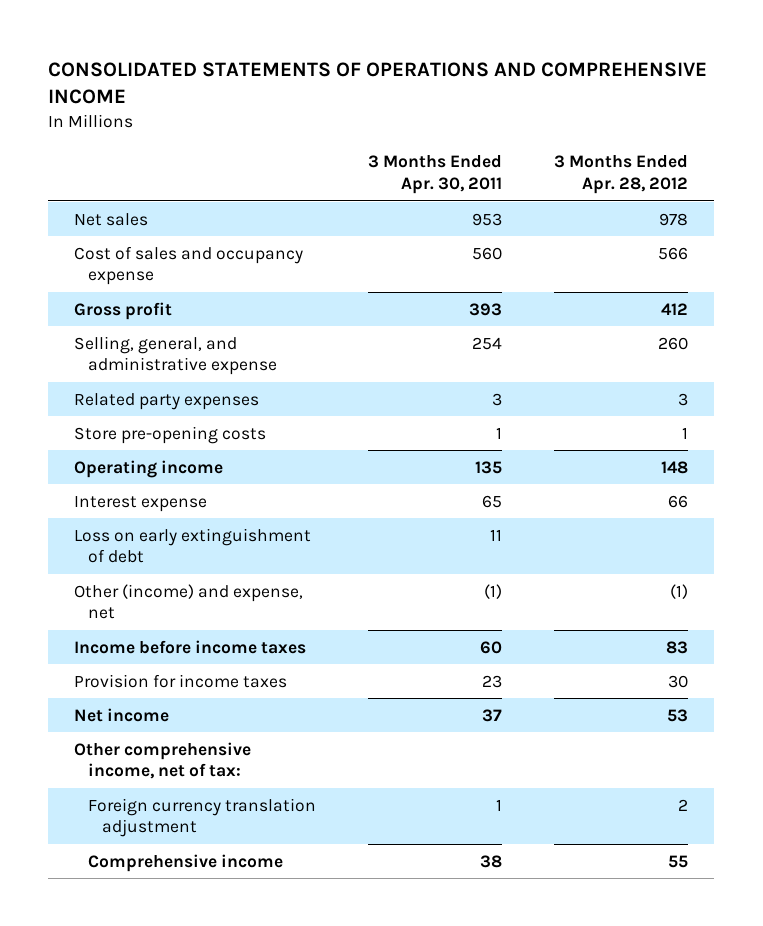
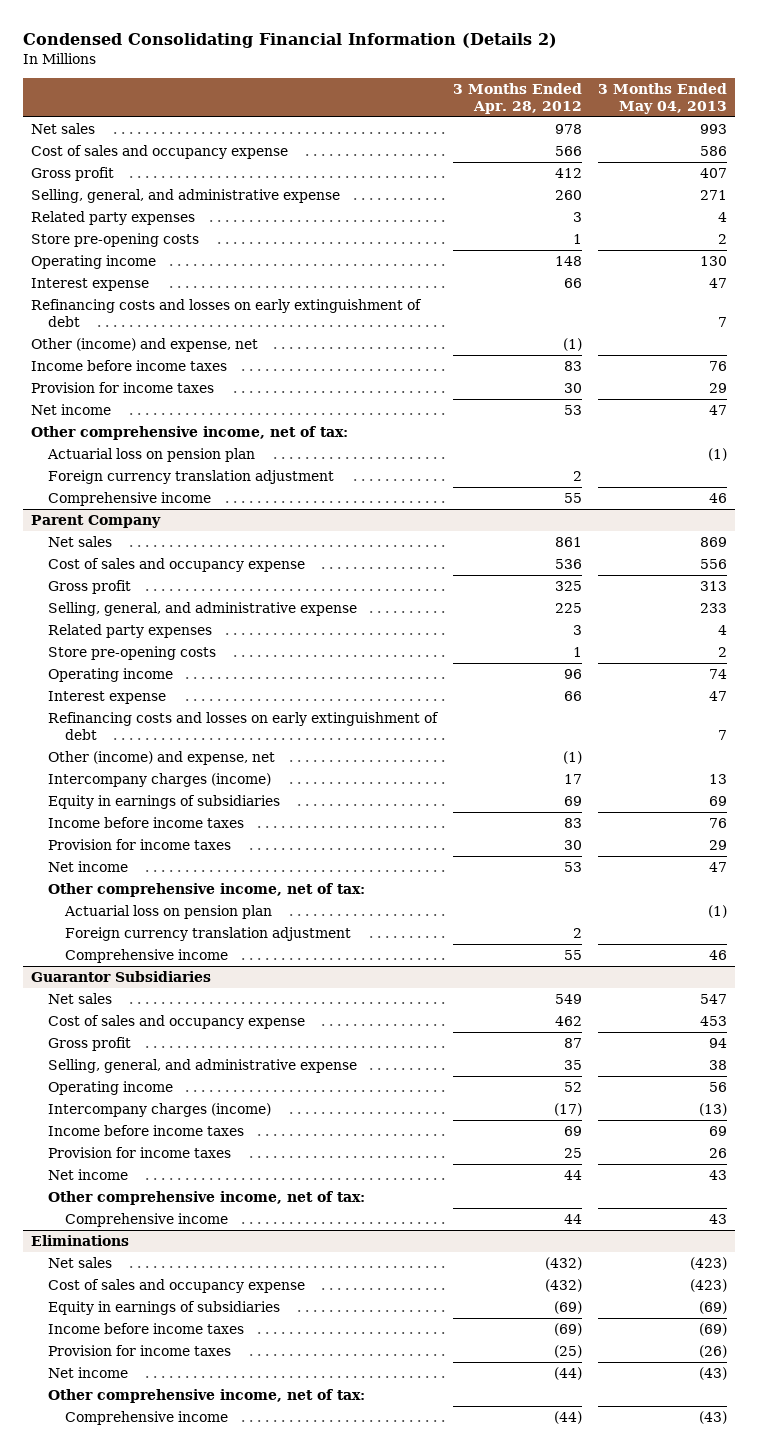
- CONSOLIDATED STATEMENTS OF OPERATIONS AND COMPREHENSIVE INCOME
+ Condensed Consolidating Financial Information (Details 2)
- | 3 Months Ended Apr. 30, 2011 | 3 Months Ended Apr. 28, 2012
+ | 3 Months Ended Apr. 28, 2012 | 3 Months Ended May 04, 2013
- Loss on early extinguishment of debt | 11 |
+ Refinancing costs and losses on early extinguishment of debt | | 7
+ Actuarial loss on pension plan | | (1)
+ Parent Company
+ Net sales | 861 | 869
+ Cost of sales and occupancy expense | 536 | 556
+ Gross profit | 325 | 313
+ Selling, general, and administrative expense | 225 | 233
+ Related party expenses | 3 | 4
+ Store pre-opening costs | 1 | 2
+ Operating income | 96 | 74
+ Interest expense | 66 | 47
+ Refinancing costs and losses on early extinguishment of debt | | 7
+ Other (income) and expense, net | (1) |
+ Intercompany charges (income) | 17 | 13
+ Equity in earnings of subsidiaries | 69 | 69
+ Income before income taxes | 83 | 76
+ Provision for income taxes | 30 | 29
+ Net income | 53 | 47
+ Other comprehensive income, net of tax:
+ Actuarial loss on pension plan | | (1)
+ Foreign currency translation adjustment | 2 |
+ Comprehensive income | 55 | 46
+ Guarantor Subsidiaries
+ Net sales | 549 | 547
+ Cost of sales and occupancy expense | 462 | 453
+ Gross profit | 87 | 94
+ Selling, general, and administrative expense | 35 | 38
+ Operating income | 52 | 56
+ Intercompany charges (income) | (17) | (13)
+ Income before income taxes | 69 | 69
+ Provision for income taxes | 25 | 26
+ Net income | 44 | 43
+ Other comprehensive income, net of tax:
+ Comprehensive income | 44 | 43
+ Eliminations
+ Net sales | (432) | (423)
+ Cost of sales and occupancy expense | (432) | (423)
+ Equity in earnings of subsidiaries | (69) | (69)
+ Income before income taxes | (69) | (69)
+ Provision for income taxes | (25) | (26)
+ Net income | (44) | (43)
+ Other comprehensive income, net of tax:
+ Comprehensive income | (44) | (43)

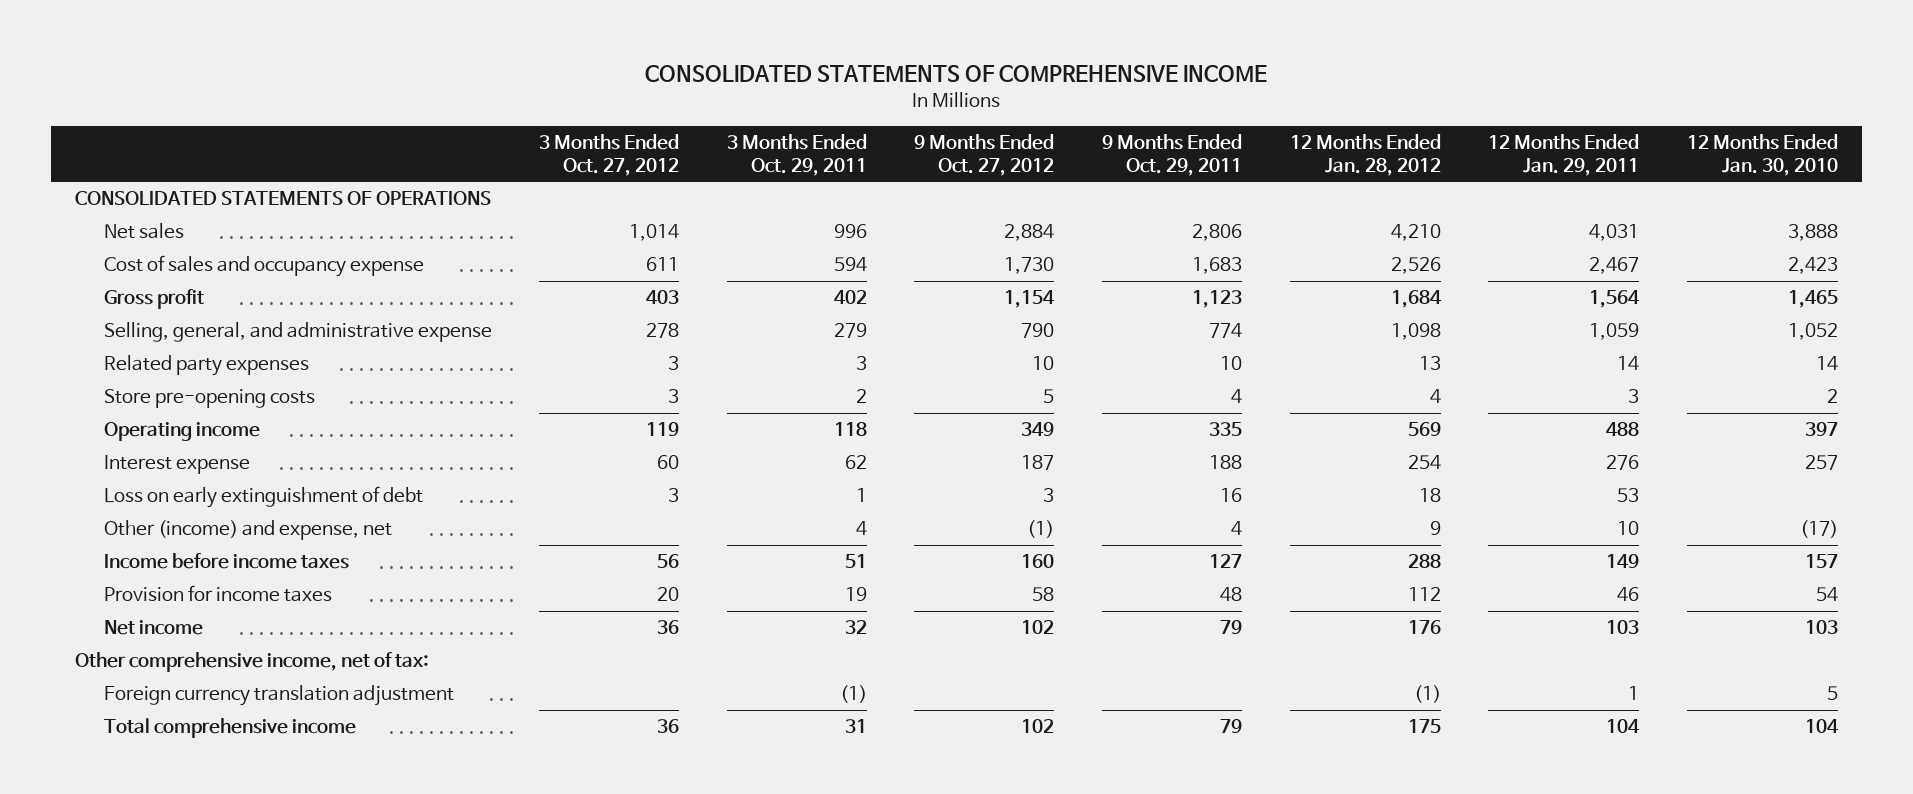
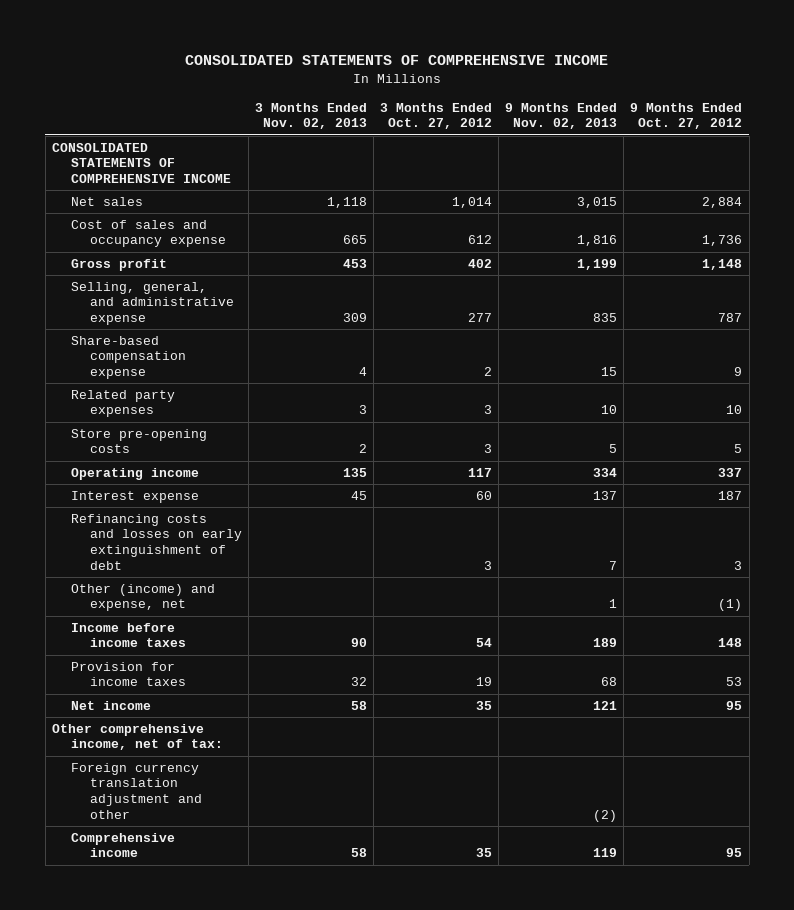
- | 3 Months Ended Oct. 27, 2012 | 3 Months Ended Oct. 29, 2011 | 9 Months Ended Oct. 27, 2012 | 9 Months Ended Oct. 29, 2011 | 12 Months Ended Jan. 28, 2012 | 12 Months Ended Jan. 29, 2011 | 12 Months Ended Jan. 30, 2010
+ | 3 Months Ended Nov. 02, 2013 | 3 Months Ended Oct. 27, 2012 | 9 Months Ended Nov. 02, 2013 | 9 Months Ended Oct. 27, 2012
- CONSOLIDATED STATEMENTS OF OPERATIONS
+ CONSOLIDATED STATEMENTS OF COMPREHENSIVE INCOME
- Cost of sales and occupancy expense | 611 | 594 | 1,730 | 1,683 | 2,526 | 2,467 | 2,423
- Gross profit | 403 | 402 | 1,154 | 1,123 | 1,684 | 1,564 | 1,465
- Selling, general, and administrative expense | 278 | 279 | 790 | 774 | 1,098 | 1,059 | 1,052
+ Cost of sales and occupancy expense | 665 | 612 | 1,816 | 1,736
+ Gross profit | 453 | 402 | 1,199 | 1,148
+ Selling, general, and administrative expense | 309 | 277 | 835 | 787
+ Share-based compensation expense | 4 | 2 | 15 | 9
- Operating income | 119 | 118 | 349 | 335 | 569 | 488 | 397
+ Operating income | 135 | 117 | 334 | 337
- Loss on early extinguishment of debt | 3 | 1 | 3 | 16 | 18 | 53 |
+ Refinancing costs and losses on early extinguishment of debt | | 3 | 7 | 3
- Income before income taxes | 56 | 51 | 160 | 127 | 288 | 149 | 157
- Provision for income taxes | 20 | 19 | 58 | 48 | 112 | 46 | 54
- Net income | 36 | 32 | 102 | 79 | 176 | 103 | 103
+ Income before income taxes | 90 | 54 | 189 | 148
+ Provision for income taxes | 32 | 19 | 68 | 53
+ Net income | 58 | 35 | 121 | 95
- Foreign currency translation adjustment | | (1) | | | (1) | 1 | 5
- Total comprehensive income | 36 | 31 | 102 | 79 | 175 | 104 | 104
+ Foreign currency translation adjustment and other | | | (2) |
+ Comprehensive income | 58 | 35 | 119 | 95

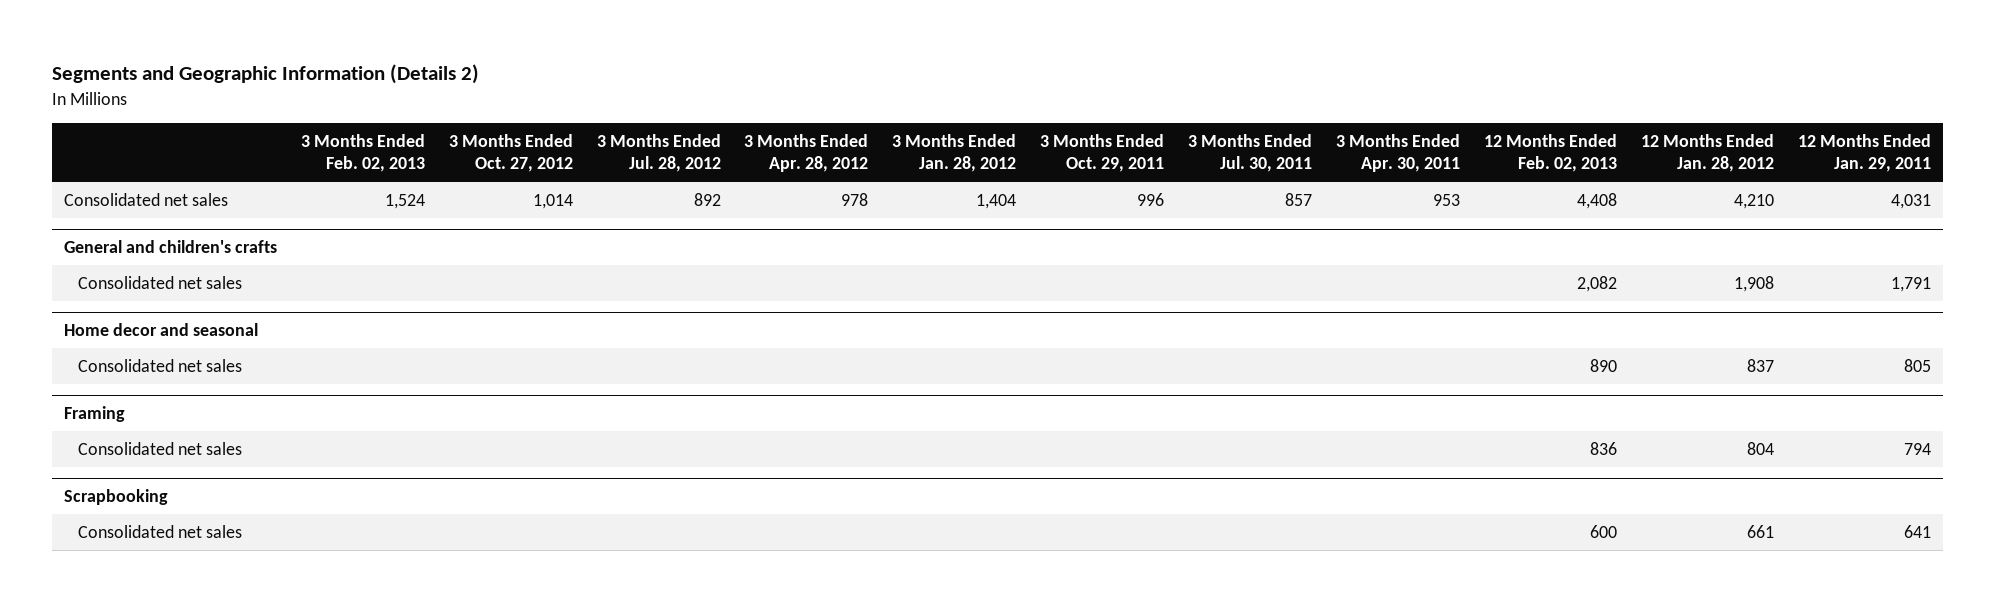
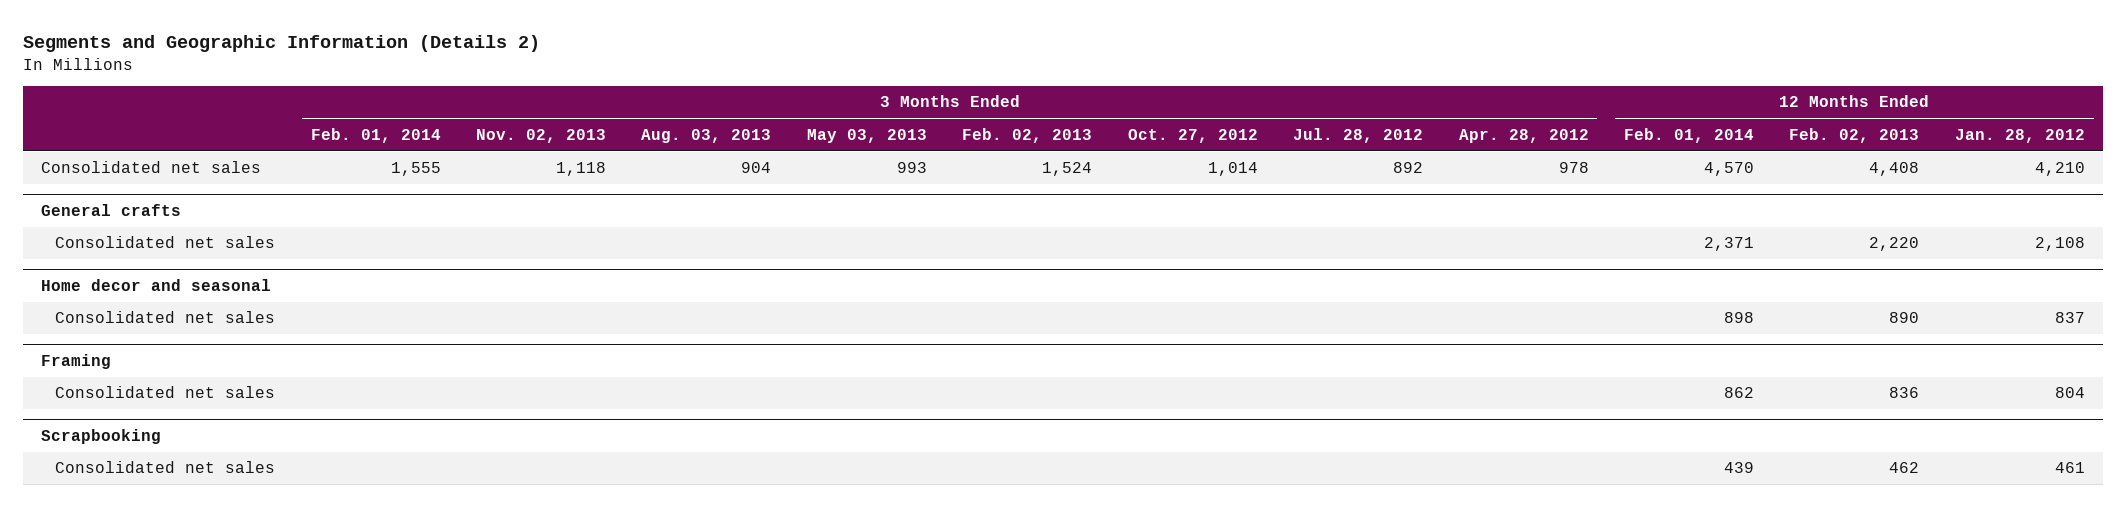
- | 3 Months Ended Feb. 02, 2013 | 3 Months Ended Oct. 27, 2012 | 3 Months Ended Jul. 28, 2012 | 3 Months Ended Apr. 28, 2012 | 3 Months Ended Jan. 28, 2012 | 3 Months Ended Oct. 29, 2011 | 3 Months Ended Jul. 30, 2011 | 3 Months Ended Apr. 30, 2011 | 12 Months Ended Feb. 02, 2013 | 12 Months Ended Jan. 28, 2012 | 12 Months Ended Jan. 29, 2011
+ | 3 Months Ended Feb. 01, 2014 | 3 Months Ended Nov. 02, 2013 | 3 Months Ended Aug. 03, 2013 | 3 Months Ended May 03, 2013 | 3 Months Ended Feb. 02, 2013 | 3 Months Ended Oct. 27, 2012 | 3 Months Ended Jul. 28, 2012 | 3 Months Ended Apr. 28, 2012 | 12 Months Ended Feb. 01, 2014 | 12 Months Ended Feb. 02, 2013 | 12 Months Ended Jan. 28, 2012
- General and children's crafts
- Consolidated net sales | | | | | | | | | 2,082 | 1,908 | 1,791
+ General crafts
+ Consolidated net sales | | | | | | | | | 2,371 | 2,220 | 2,108
@ Scrapbooking
- Consolidated net sales | | | | | | | | | 600 | 661 | 641
+ Consolidated net sales | | | | | | | | | 439 | 462 | 461

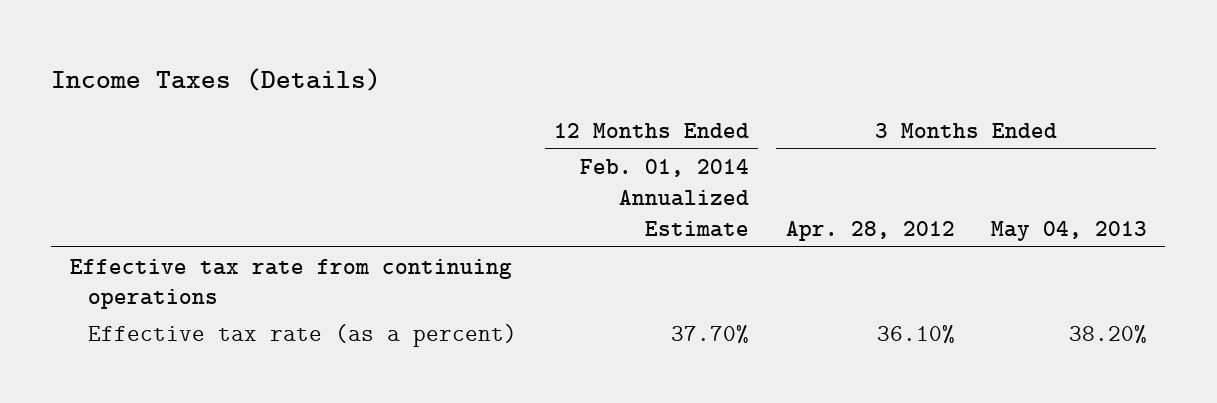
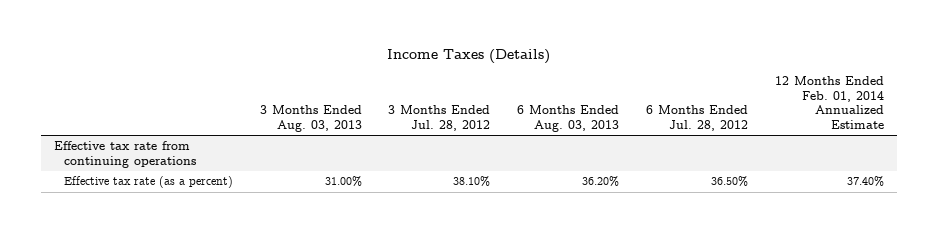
- | 12 Months Ended Feb. 01, 2014 Annualized Estimate | 3 Months Ended Apr. 28, 2012 | 3 Months Ended May 04, 2013
+ | 3 Months Ended Aug. 03, 2013 | 3 Months Ended Jul. 28, 2012 | 6 Months Ended Aug. 03, 2013 | 6 Months Ended Jul. 28, 2012 | 12 Months Ended Feb. 01, 2014 Annualized Estimate
- Effective tax rate (as a percent) | 37.70% | 36.10% | 38.20%
+ Effective tax rate (as a percent) | 31.00% | 38.10% | 36.20% | 36.50% | 37.40%

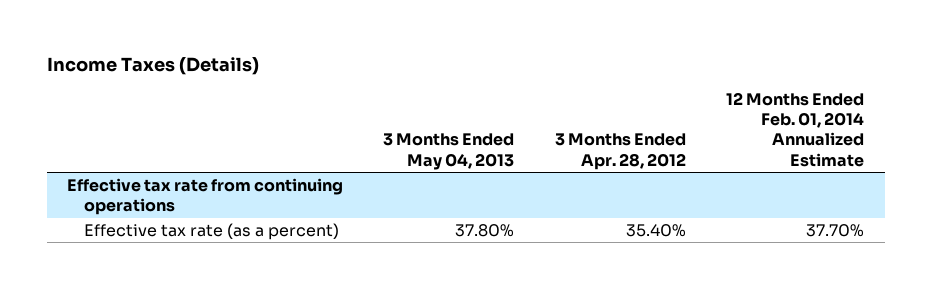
- | 3 Months Ended Aug. 03, 2013 | 3 Months Ended Jul. 28, 2012 | 6 Months Ended Aug. 03, 2013 | 6 Months Ended Jul. 28, 2012 | 12 Months Ended Feb. 01, 2014 Annualized Estimate
+ | 3 Months Ended May 04, 2013 | 3 Months Ended Apr. 28, 2012 | 12 Months Ended Feb. 01, 2014 Annualized Estimate
- Effective tax rate (as a percent) | 31.00% | 38.10% | 36.20% | 36.50% | 37.40%
+ Effective tax rate (as a percent) | 37.80% | 35.40% | 37.70%

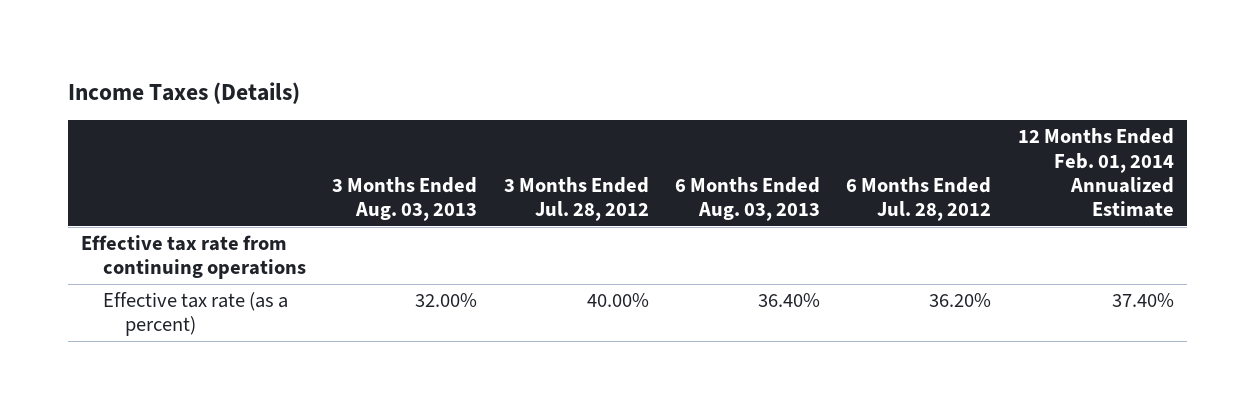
- | 3 Months Ended May 04, 2013 | 3 Months Ended Apr. 28, 2012 | 12 Months Ended Feb. 01, 2014 Annualized Estimate
+ | 3 Months Ended Aug. 03, 2013 | 3 Months Ended Jul. 28, 2012 | 6 Months Ended Aug. 03, 2013 | 6 Months Ended Jul. 28, 2012 | 12 Months Ended Feb. 01, 2014 Annualized Estimate
- Effective tax rate (as a percent) | 37.80% | 35.40% | 37.70%
+ Effective tax rate (as a percent) | 32.00% | 40.00% | 36.40% | 36.20% | 37.40%

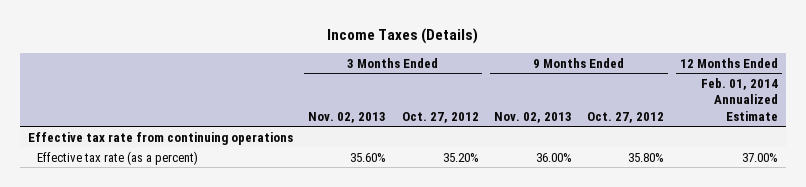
- | 3 Months Ended Aug. 03, 2013 | 3 Months Ended Jul. 28, 2012 | 6 Months Ended Aug. 03, 2013 | 6 Months Ended Jul. 28, 2012 | 12 Months Ended Feb. 01, 2014 Annualized Estimate
+ | 3 Months Ended Nov. 02, 2013 | 3 Months Ended Oct. 27, 2012 | 9 Months Ended Nov. 02, 2013 | 9 Months Ended Oct. 27, 2012 | 12 Months Ended Feb. 01, 2014 Annualized Estimate
- Effective tax rate (as a percent) | 32.00% | 40.00% | 36.40% | 36.20% | 37.40%
+ Effective tax rate (as a percent) | 35.60% | 35.20% | 36.00% | 35.80% | 37.00%

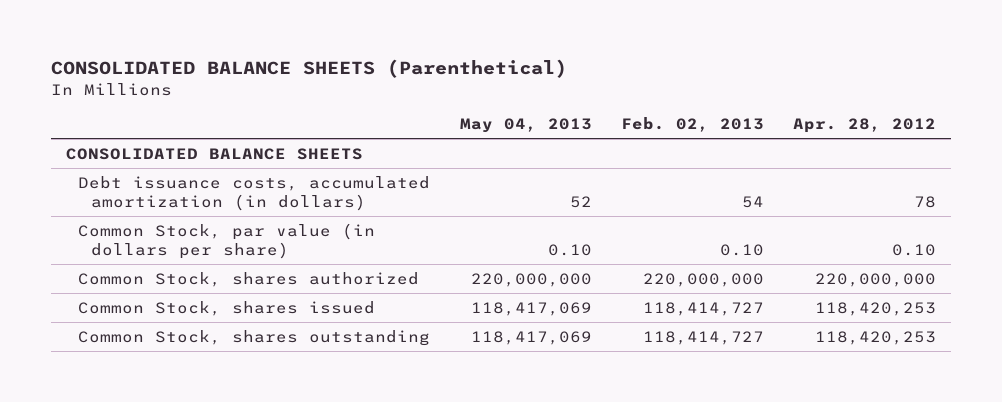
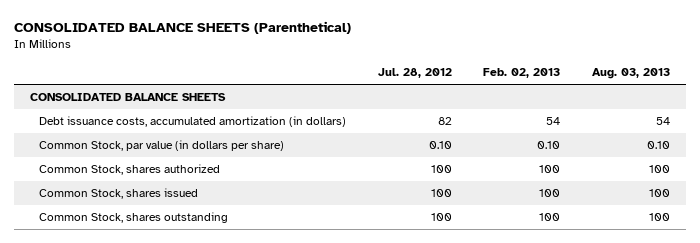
- | May 04, 2013 | Feb. 02, 2013 | Apr. 28, 2012
+ | Jul. 28, 2012 | Feb. 02, 2013 | Aug. 03, 2013
- Common Stock, shares authorized | 220,000,000 | 220,000,000 | 220,000,000
- Common Stock, shares issued | 118,417,069 | 118,414,727 | 118,420,253
- Common Stock, shares outstanding | 118,417,069 | 118,414,727 | 118,420,253
+ Common Stock, shares authorized | 100 | 100 | 100
+ Common Stock, shares issued | 100 | 100 | 100
+ Common Stock, shares outstanding | 100 | 100 | 100

